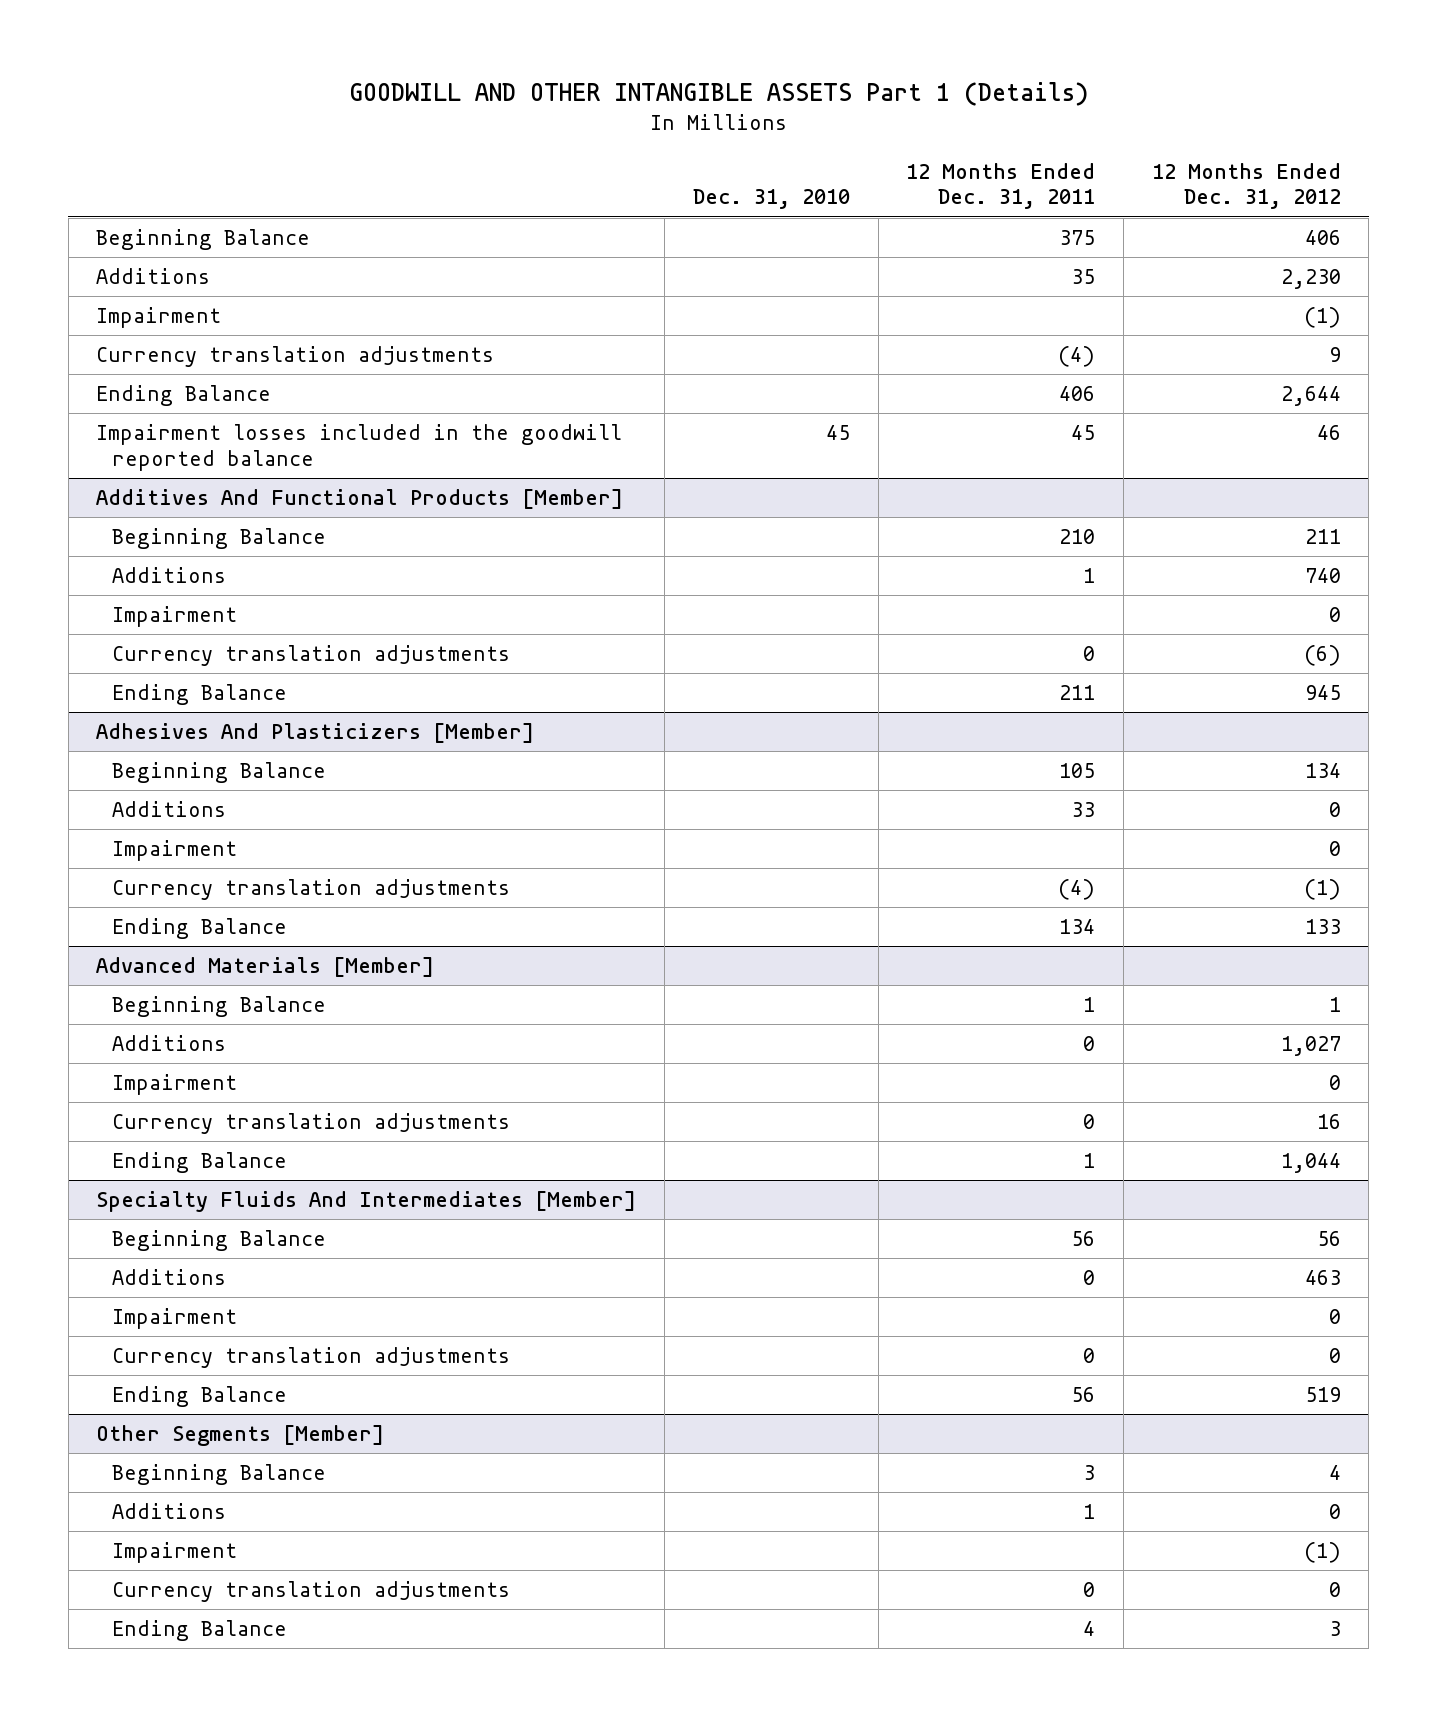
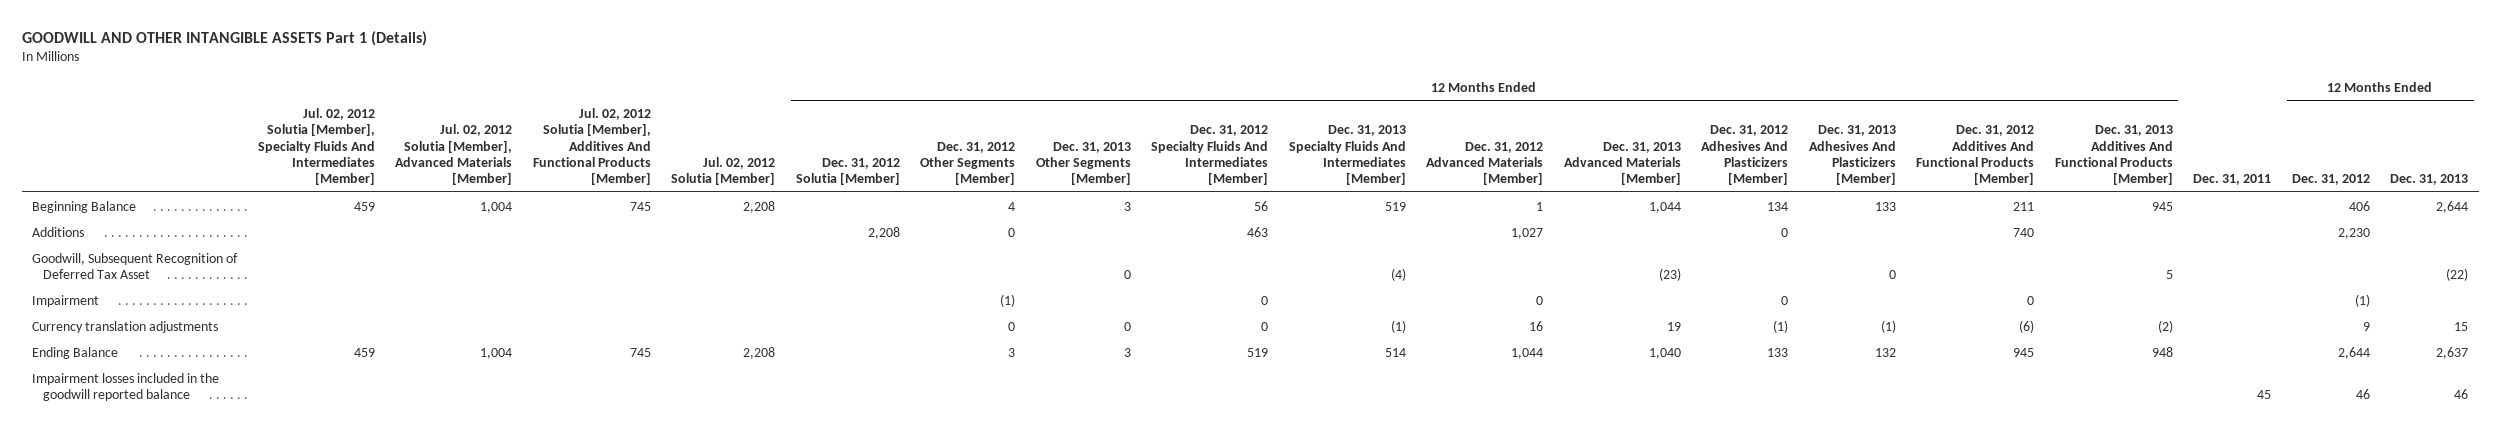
- | Dec. 31, 2010 | 12 Months Ended Dec. 31, 2011 | 12 Months Ended Dec. 31, 2012
+ | Jul. 02, 2012 Solutia [Member], Specialty Fluids And Intermediates [Member] | Jul. 02, 2012 Solutia [Member], Advanced Materials [Member] | Jul. 02, 2012 Solutia [Member], Additives And Functional Products [Member] | Jul. 02, 2012 Solutia [Member] | 12 Months Ended Dec. 31, 2012 Solutia [Member] | 12 Months Ended Dec. 31, 2012 Other Segments [Member] | 12 Months Ended Dec. 31, 2013 Other Segments [Member] | 12 Months Ended Dec. 31, 2012 Specialty Fluids And Intermediates [Member] | 12 Months Ended Dec. 31, 2013 Specialty Fluids And Intermediates [Member] | 12 Months Ended Dec. 31, 2012 Advanced Materials [Member] | 12 Months Ended Dec. 31, 2013 Advanced Materials [Member] | 12 Months Ended Dec. 31, 2012 Adhesives And Plasticizers [Member] | 12 Months Ended Dec. 31, 2013 Adhesives And Plasticizers [Member] | 12 Months Ended Dec. 31, 2012 Additives And Functional Products [Member] | 12 Months Ended Dec. 31, 2013 Additives And Functional Products [Member] | Dec. 31, 2011 | 12 Months Ended Dec. 31, 2012 | 12 Months Ended Dec. 31, 2013
+ Goodwill, Subsequent Recognition of Deferred Tax Asset | | | | | | | 0 | | (4) | | (23) | | 0 | | 5 | | | (22)
- Additives And Functional Products [Member]
- Beginning Balance | | 210 | 211
- Additions | | 1 | 740
- Impairment | | | 0
- Currency translation adjustments | | 0 | (6)
- Ending Balance | | 211 | 945
- Adhesives And Plasticizers [Member]
- Beginning Balance | | 105 | 134
- Additions | | 33 | 0
- Impairment | | | 0
- Currency translation adjustments | | (4) | (1)
- Ending Balance | | 134 | 133
- Advanced Materials [Member]
- Beginning Balance | | 1 | 1
- Additions | | 0 | 1,027
- Impairment | | | 0
- Currency translation adjustments | | 0 | 16
- Ending Balance | | 1 | 1,044
- Specialty Fluids And Intermediates [Member]
- Beginning Balance | | 56 | 56
- Additions | | 0 | 463
- Impairment | | | 0
- Currency translation adjustments | | 0 | 0
- Ending Balance | | 56 | 519
- Other Segments [Member]
- Beginning Balance | | 3 | 4
- Additions | | 1 | 0
- Impairment | | | (1)
- Currency translation adjustments | | 0 | 0
- Ending Balance | | 4 | 3

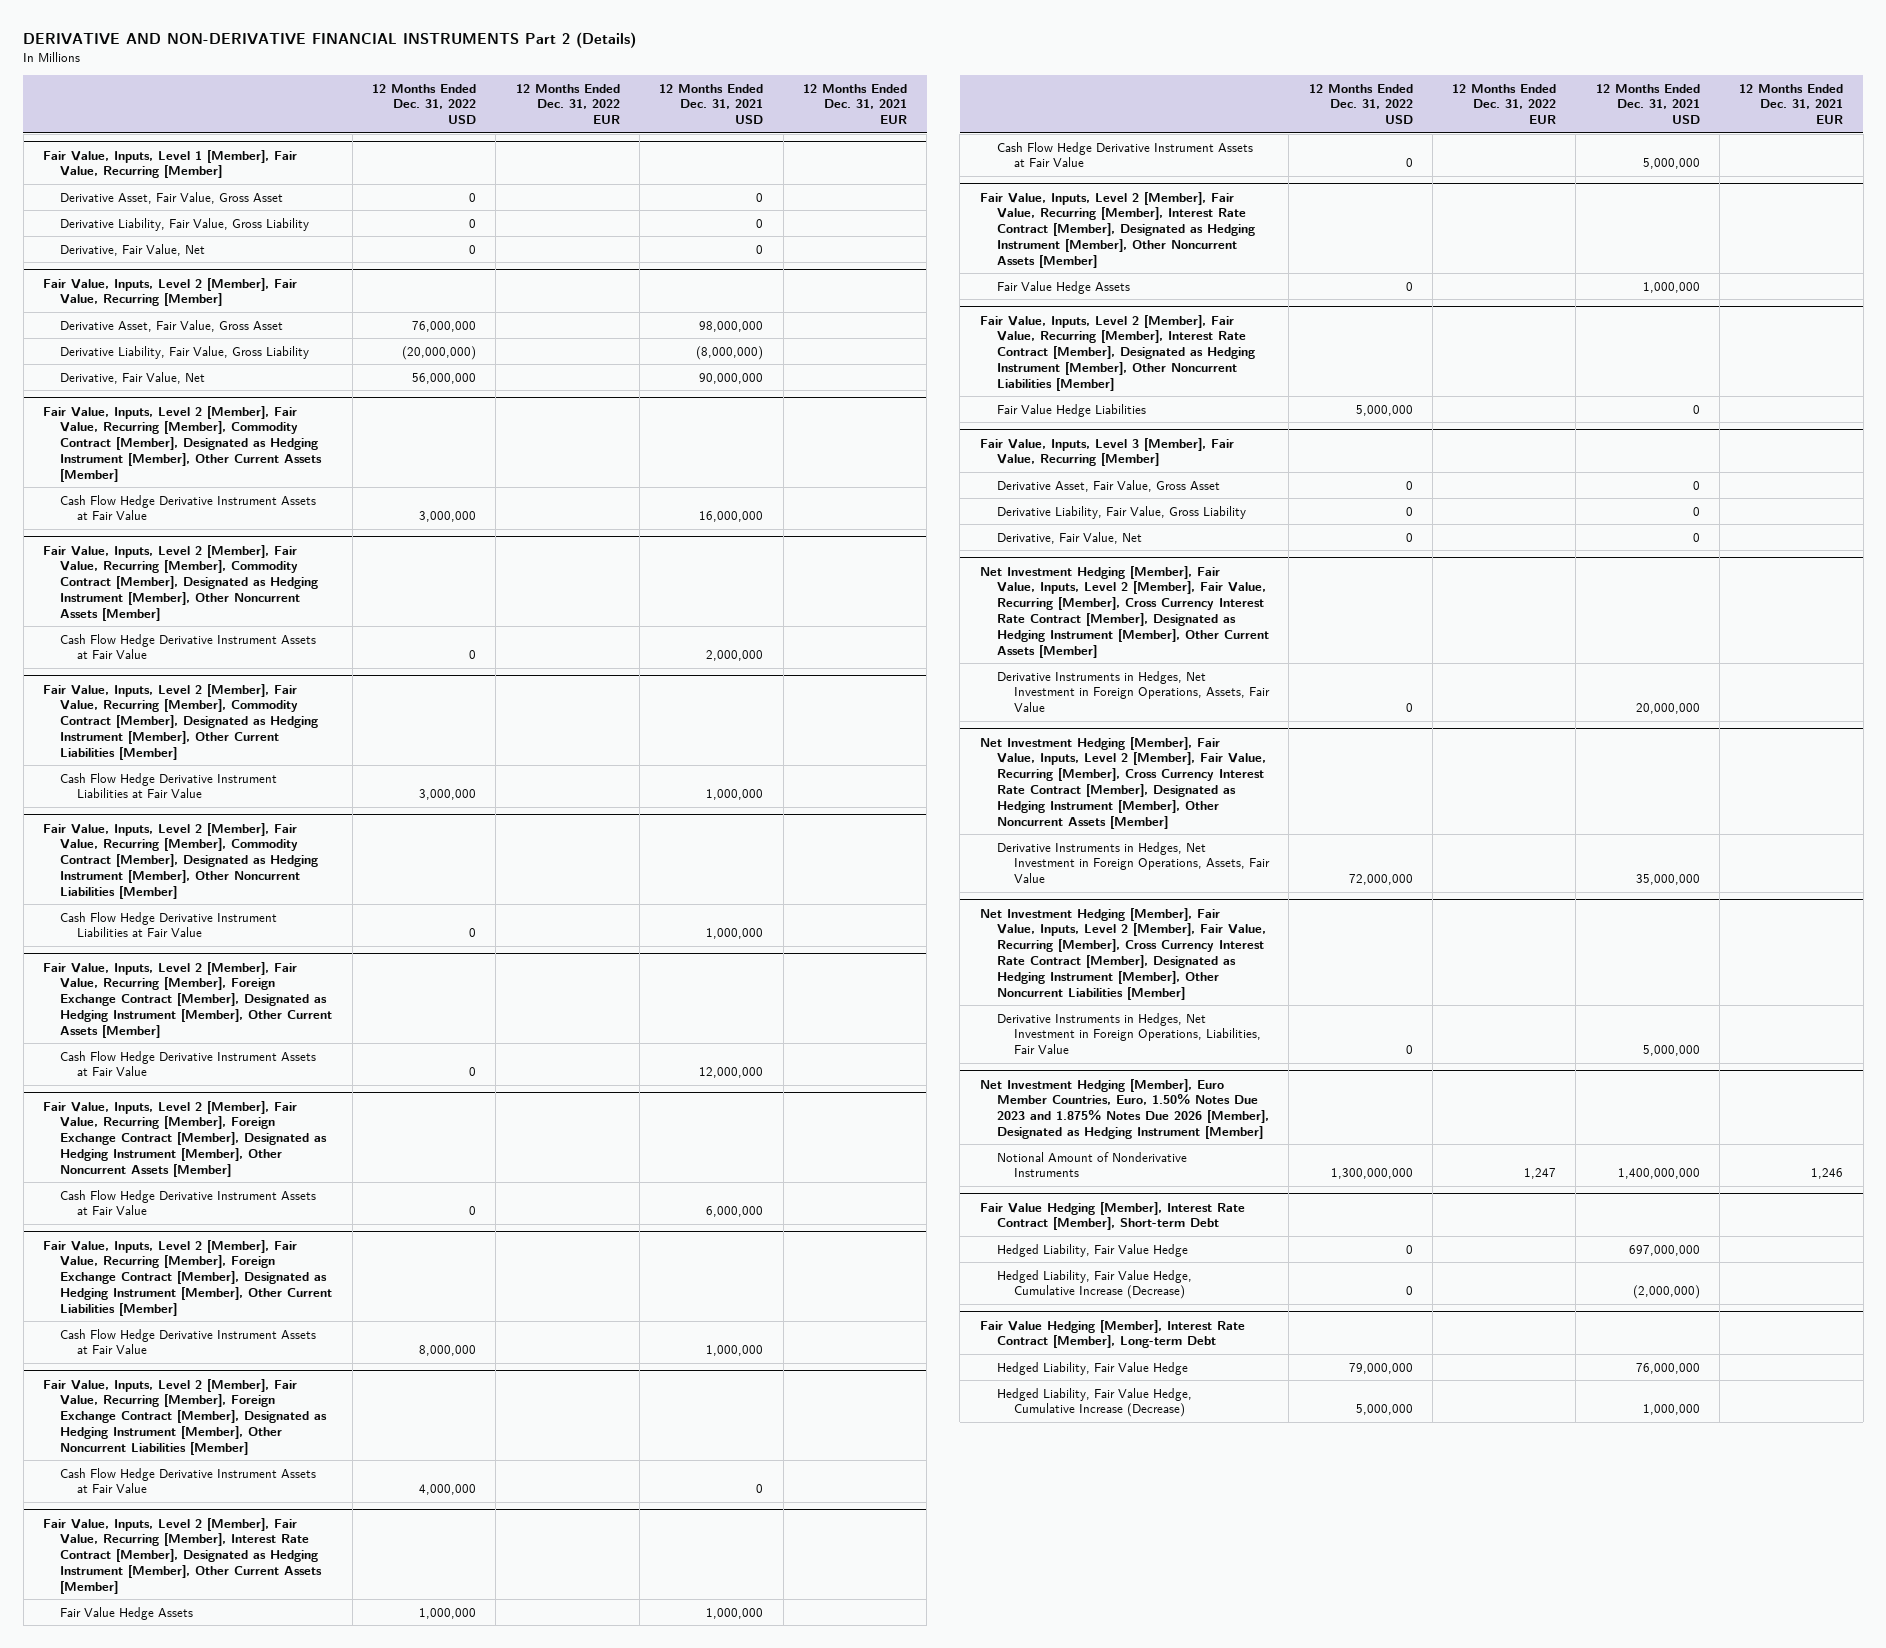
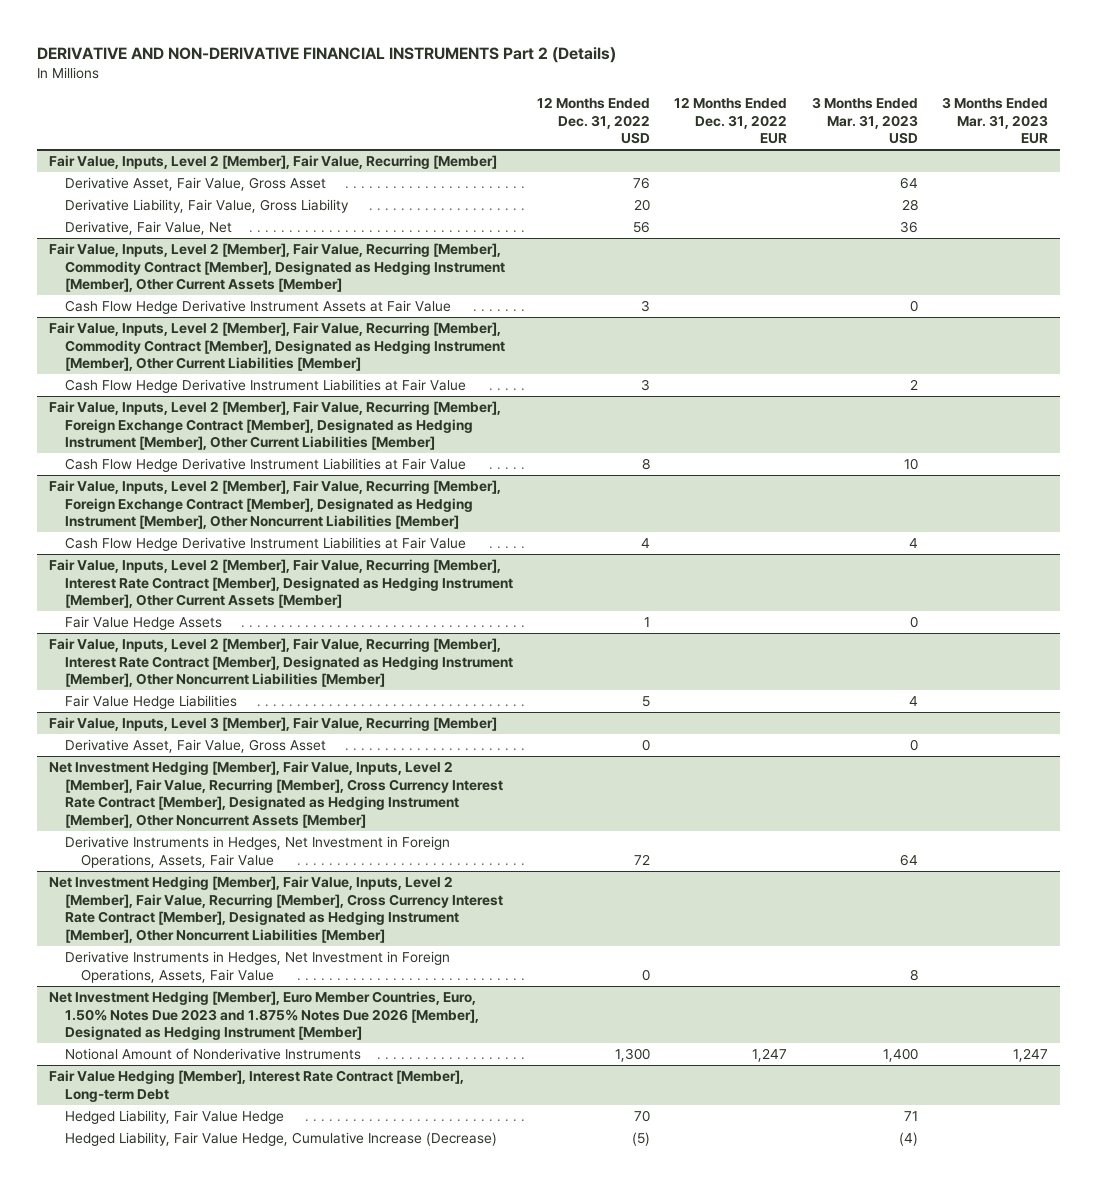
- | 12 Months Ended Dec. 31, 2022 USD | 12 Months Ended Dec. 31, 2022 EUR | 12 Months Ended Dec. 31, 2021 USD | 12 Months Ended Dec. 31, 2021 EUR
+ | 12 Months Ended Dec. 31, 2022 USD | 12 Months Ended Dec. 31, 2022 EUR | 3 Months Ended Mar. 31, 2023 USD | 3 Months Ended Mar. 31, 2023 EUR
- Fair Value, Inputs, Level 1 [Member], Fair Value, Recurring [Member]
- Derivative Asset, Fair Value, Gross Asset | 0 | | 0 |
- Derivative Liability, Fair Value, Gross Liability | 0 | | 0 |
- Derivative, Fair Value, Net | 0 | | 0 |
@ Fair Value, Inputs, Level 2 [Member], Fair Value, Recurring [Member]
- Derivative Asset, Fair Value, Gross Asset | 76,000,000 | | 98,000,000 |
- Derivative Liability, Fair Value, Gross Liability | (20,000,000) | | (8,000,000) |
- Derivative, Fair Value, Net | 56,000,000 | | 90,000,000 |
+ Derivative Asset, Fair Value, Gross Asset | 76 | | 64 |
+ Derivative Liability, Fair Value, Gross Liability | 20 | | 28 |
+ Derivative, Fair Value, Net | 56 | | 36 |
@ Fair Value, Inputs, Level 2 [Member], Fair Value, Recurring [Member], Commodity Contract [Member], Designated as Hedging Instrument [Member], Other Current Assets [Member]
- Cash Flow Hedge Derivative Instrument Assets at Fair Value | 3,000,000 | | 16,000,000 |
- Fair Value, Inputs, Level 2 [Member], Fair Value, Recurring [Member], Commodity Contract [Member], Designated as Hedging Instrument [Member], Other Noncurrent Assets [Member]
- Cash Flow Hedge Derivative Instrument Assets at Fair Value | 0 | | 2,000,000 |
@ Fair Value, Inputs, Level 2 [Member], Fair Value, Recurring [Member], Commodity Contract [Member], Designated as Hedging Instrument [Member], Other Current Assets [Member]
+ Cash Flow Hedge Derivative Instrument Assets at Fair Value | 3 | | 0 |
@ Fair Value, Inputs, Level 2 [Member], Fair Value, Recurring [Member], Commodity Contract [Member], Designated as Hedging Instrument [Member], Other Current Liabilities [Member]
- Cash Flow Hedge Derivative Instrument Liabilities at Fair Value | 3,000,000 | | 1,000,000 |
- Fair Value, Inputs, Level 2 [Member], Fair Value, Recurring [Member], Commodity Contract [Member], Designated as Hedging Instrument [Member], Other Noncurrent Liabilities [Member]
- Cash Flow Hedge Derivative Instrument Liabilities at Fair Value | 0 | | 1,000,000 |
- Fair Value, Inputs, Level 2 [Member], Fair Value, Recurring [Member], Foreign Exchange Contract [Member], Designated as Hedging Instrument [Member], Other Current Assets [Member]
- Cash Flow Hedge Derivative Instrument Assets at Fair Value | 0 | | 12,000,000 |
- Fair Value, Inputs, Level 2 [Member], Fair Value, Recurring [Member], Foreign Exchange Contract [Member], Designated as Hedging Instrument [Member], Other Noncurrent Assets [Member]
- Cash Flow Hedge Derivative Instrument Assets at Fair Value | 0 | | 6,000,000 |
@ Fair Value, Inputs, Level 2 [Member], Fair Value, Recurring [Member], Commodity Contract [Member], Designated as Hedging Instrument [Member], Other Current Liabilities [Member]
+ Cash Flow Hedge Derivative Instrument Liabilities at Fair Value | 3 | | 2 |
@ Fair Value, Inputs, Level 2 [Member], Fair Value, Recurring [Member], Foreign Exchange Contract [Member], Designated as Hedging Instrument [Member], Other Current Liabilities [Member]
- Cash Flow Hedge Derivative Instrument Assets at Fair Value | 8,000,000 | | 1,000,000 |
+ Cash Flow Hedge Derivative Instrument Liabilities at Fair Value | 8 | | 10 |
@ Fair Value, Inputs, Level 2 [Member], Fair Value, Recurring [Member], Foreign Exchange Contract [Member], Designated as Hedging Instrument [Member], Other Noncurrent Liabilities [Member]
- Cash Flow Hedge Derivative Instrument Assets at Fair Value | 4,000,000 | | 0 |
+ Cash Flow Hedge Derivative Instrument Liabilities at Fair Value | 4 | | 4 |
@ Fair Value, Inputs, Level 2 [Member], Fair Value, Recurring [Member], Interest Rate Contract [Member], Designated as Hedging Instrument [Member], Other Current Assets [Member]
- Fair Value Hedge Assets | 1,000,000 | | 1,000,000 |
- Cash Flow Hedge Derivative Instrument Assets at Fair Value | 0 | | 5,000,000 |
- Fair Value, Inputs, Level 2 [Member], Fair Value, Recurring [Member], Interest Rate Contract [Member], Designated as Hedging Instrument [Member], Other Noncurrent Assets [Member]
- Fair Value Hedge Assets | 0 | | 1,000,000 |
@ Fair Value, Inputs, Level 2 [Member], Fair Value, Recurring [Member], Interest Rate Contract [Member], Designated as Hedging Instrument [Member], Other Current Assets [Member]
+ Fair Value Hedge Assets | 1 | | 0 |
@ Fair Value, Inputs, Level 2 [Member], Fair Value, Recurring [Member], Interest Rate Contract [Member], Designated as Hedging Instrument [Member], Other Noncurrent Liabilities [Member]
- Fair Value Hedge Liabilities | 5,000,000 | | 0 |
+ Fair Value Hedge Liabilities | 5 | | 4 |
@ Fair Value, Inputs, Level 3 [Member], Fair Value, Recurring [Member]
- Derivative Liability, Fair Value, Gross Liability | 0 | | 0 |
- Derivative, Fair Value, Net | 0 | | 0 |
- Net Investment Hedging [Member], Fair Value, Inputs, Level 2 [Member], Fair Value, Recurring [Member], Cross Currency Interest Rate Contract [Member], Designated as Hedging Instrument [Member], Other Current Assets [Member]
- Derivative Instruments in Hedges, Net Investment in Foreign Operations, Assets, Fair Value | 0 | | 20,000,000 |
@ Net Investment Hedging [Member], Fair Value, Inputs, Level 2 [Member], Fair Value, Recurring [Member], Cross Currency Interest Rate Contract [Member], Designated as Hedging Instrument [Member], Other Noncurrent Assets [Member]
- Derivative Instruments in Hedges, Net Investment in Foreign Operations, Assets, Fair Value | 72,000,000 | | 35,000,000 |
+ Derivative Instruments in Hedges, Net Investment in Foreign Operations, Assets, Fair Value | 72 | | 64 |
@ Net Investment Hedging [Member], Fair Value, Inputs, Level 2 [Member], Fair Value, Recurring [Member], Cross Currency Interest Rate Contract [Member], Designated as Hedging Instrument [Member], Other Noncurrent Liabilities [Member]
- Derivative Instruments in Hedges, Net Investment in Foreign Operations, Liabilities, Fair Value | 0 | | 5,000,000 |
+ Derivative Instruments in Hedges, Net Investment in Foreign Operations, Assets, Fair Value | 0 | | 8 |
@ Net Investment Hedging [Member], Euro Member Countries, Euro, 1.50% Notes Due 2023 and 1.875% Notes Due 2026 [Member], Designated as Hedging Instrument [Member]
- Notional Amount of Nonderivative Instruments | 1,300,000,000 | 1,247 | 1,400,000,000 | 1,246
- Fair Value Hedging [Member], Interest Rate Contract [Member], Short-term Debt
- Hedged Liability, Fair Value Hedge | 0 | | 697,000,000 |
- Hedged Liability, Fair Value Hedge, Cumulative Increase (Decrease) | 0 | | (2,000,000) |
@ Net Investment Hedging [Member], Euro Member Countries, Euro, 1.50% Notes Due 2023 and 1.875% Notes Due 2026 [Member], Designated as Hedging Instrument [Member]
+ Notional Amount of Nonderivative Instruments | 1,300 | 1,247 | 1,400 | 1,247
@ Fair Value Hedging [Member], Interest Rate Contract [Member], Long-term Debt
- Hedged Liability, Fair Value Hedge | 79,000,000 | | 76,000,000 |
- Hedged Liability, Fair Value Hedge, Cumulative Increase (Decrease) | 5,000,000 | | 1,000,000 |
+ Hedged Liability, Fair Value Hedge | 70 | | 71 |
+ Hedged Liability, Fair Value Hedge, Cumulative Increase (Decrease) | (5) | | (4) |

